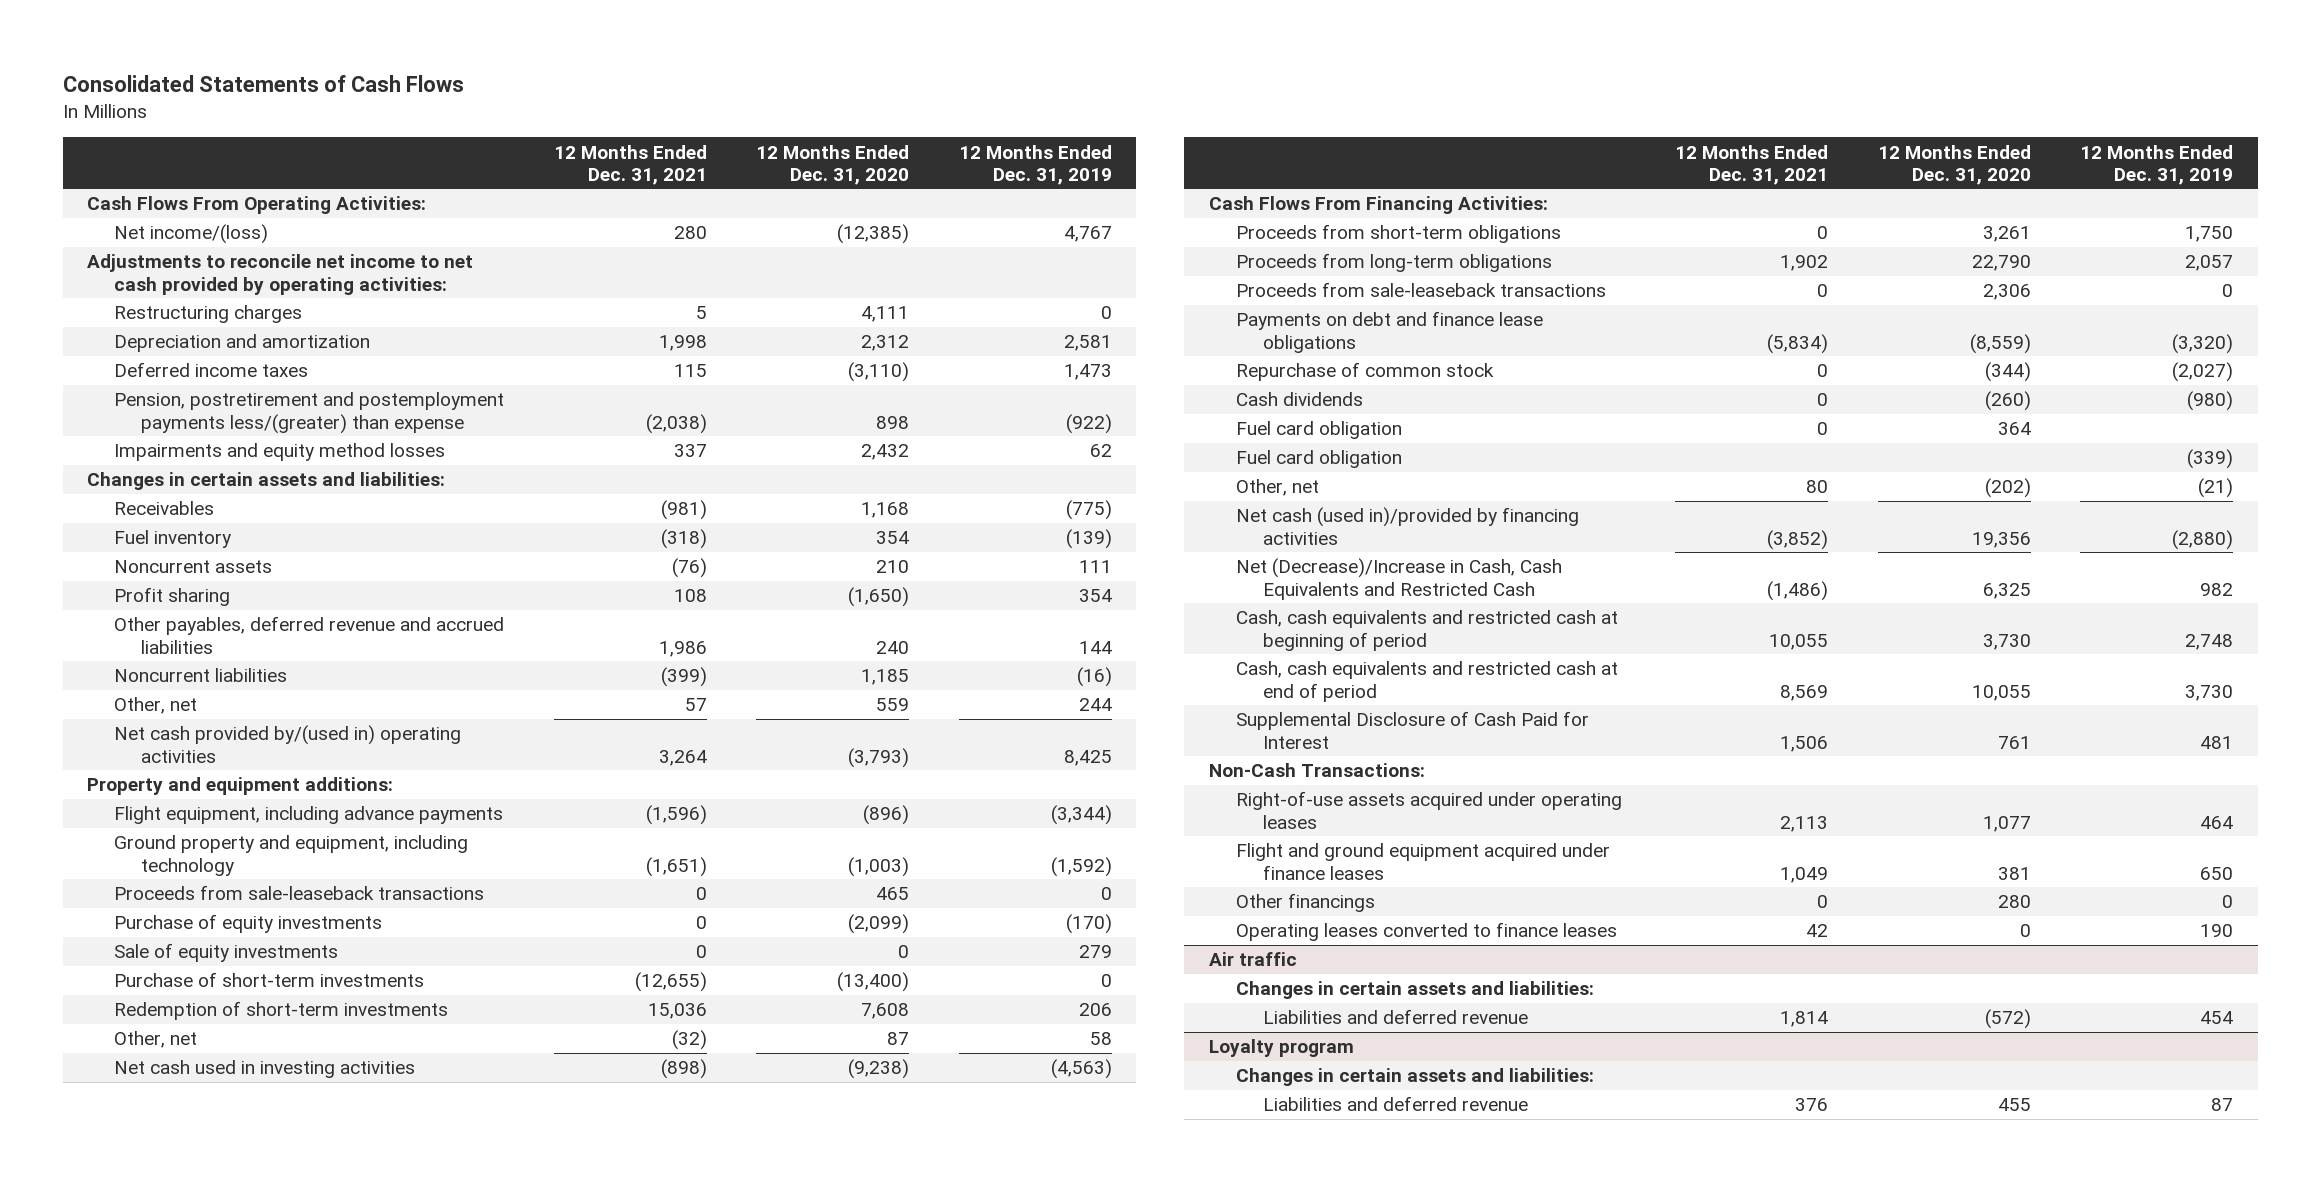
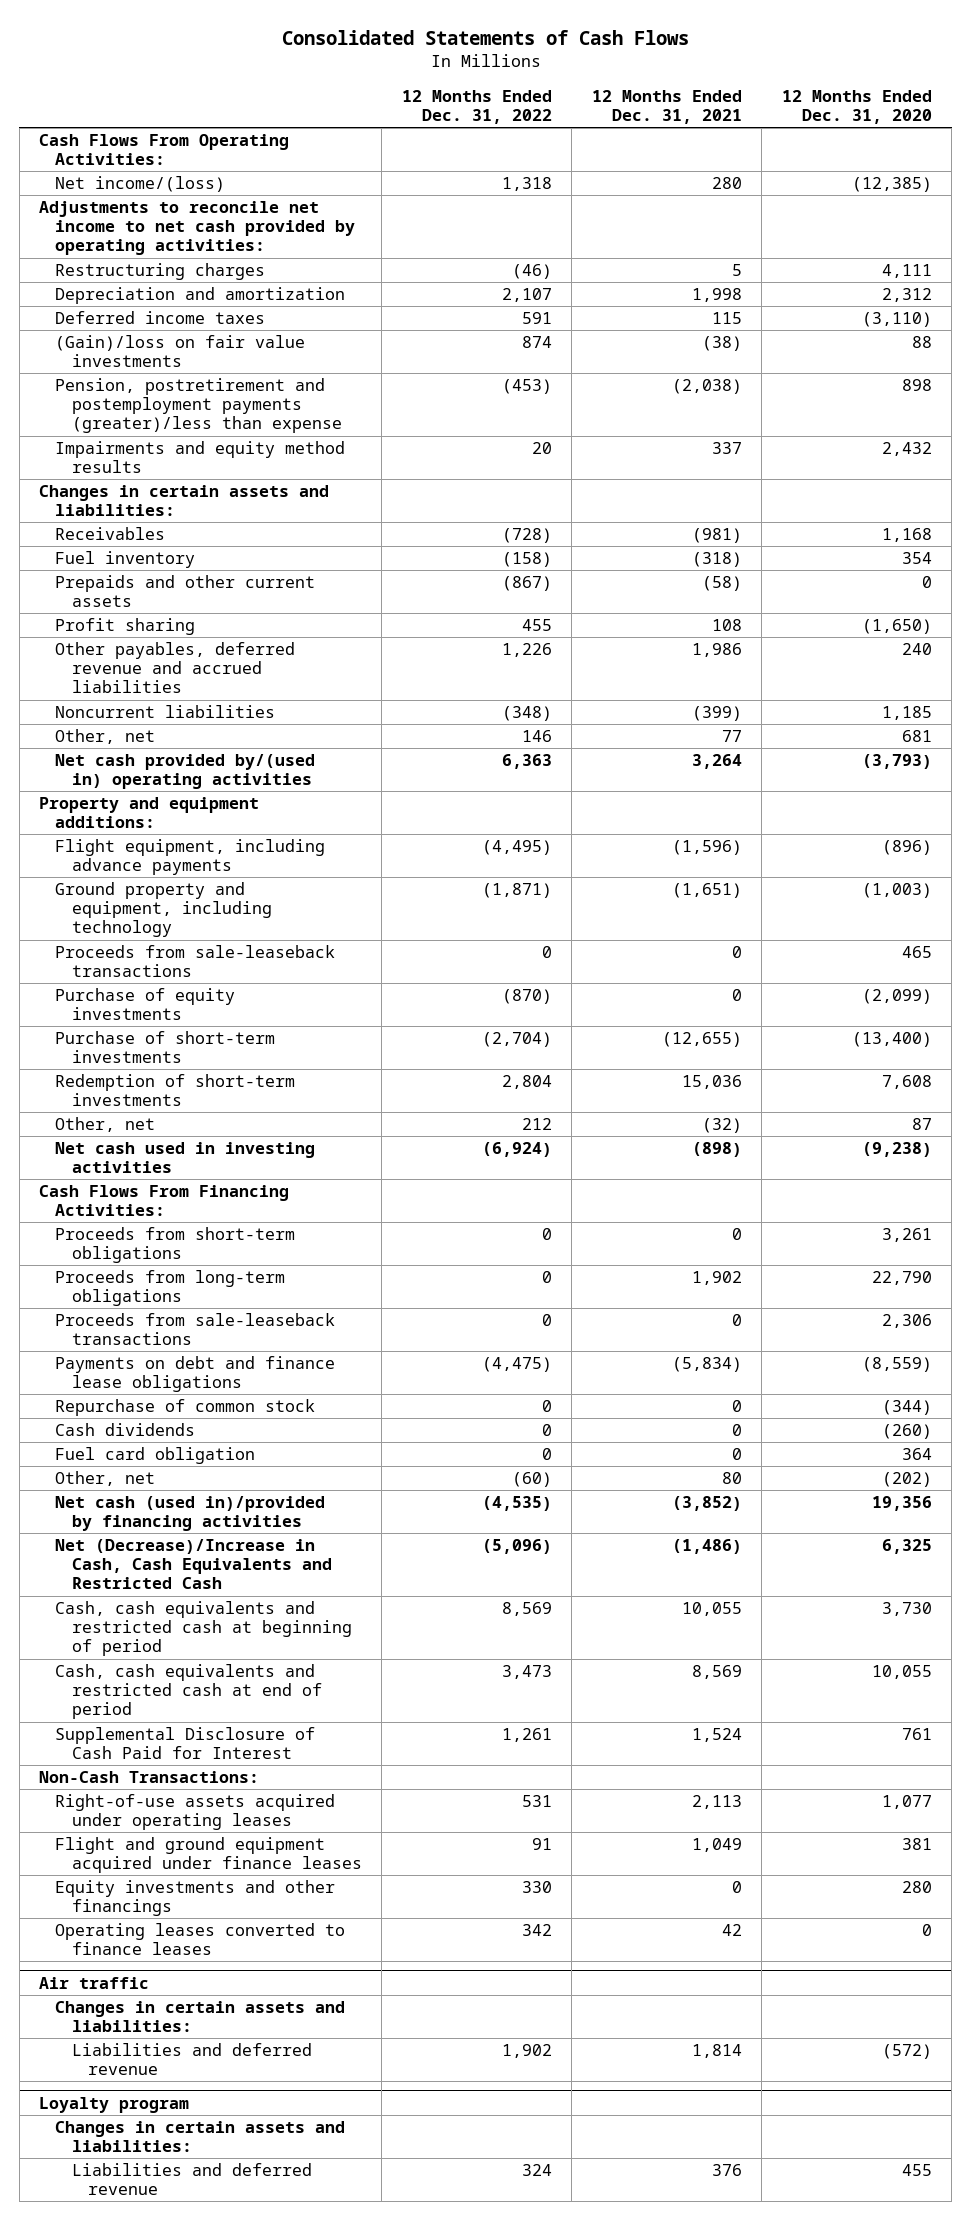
- | 12 Months Ended Dec. 31, 2021 | 12 Months Ended Dec. 31, 2020 | 12 Months Ended Dec. 31, 2019
+ | 12 Months Ended Dec. 31, 2022 | 12 Months Ended Dec. 31, 2021 | 12 Months Ended Dec. 31, 2020
- Pension, postretirement and postemployment payments less/(greater) than expense | (2,038) | 898 | (922)
- Impairments and equity method losses | 337 | 2,432 | 62
+ (Gain)/loss on fair value investments | 874 | (38) | 88
+ Pension, postretirement and postemployment payments (greater)/less than expense | (453) | (2,038) | 898
+ Impairments and equity method results | 20 | 337 | 2,432
- Noncurrent assets | (76) | 210 | 111
+ Prepaids and other current assets | (867) | (58) | 0
- Other, net | 57 | 559 | 244
+ Other, net | 146 | 77 | 681
- Sale of equity investments | 0 | 0 | 279
- Fuel card obligation | | | (339)
- Supplemental Disclosure of Cash Paid for Interest | 1,506 | 761 | 481
+ Supplemental Disclosure of Cash Paid for Interest | 1,261 | 1,524 | 761
- Other financings | 0 | 280 | 0
+ Equity investments and other financings | 330 | 0 | 280

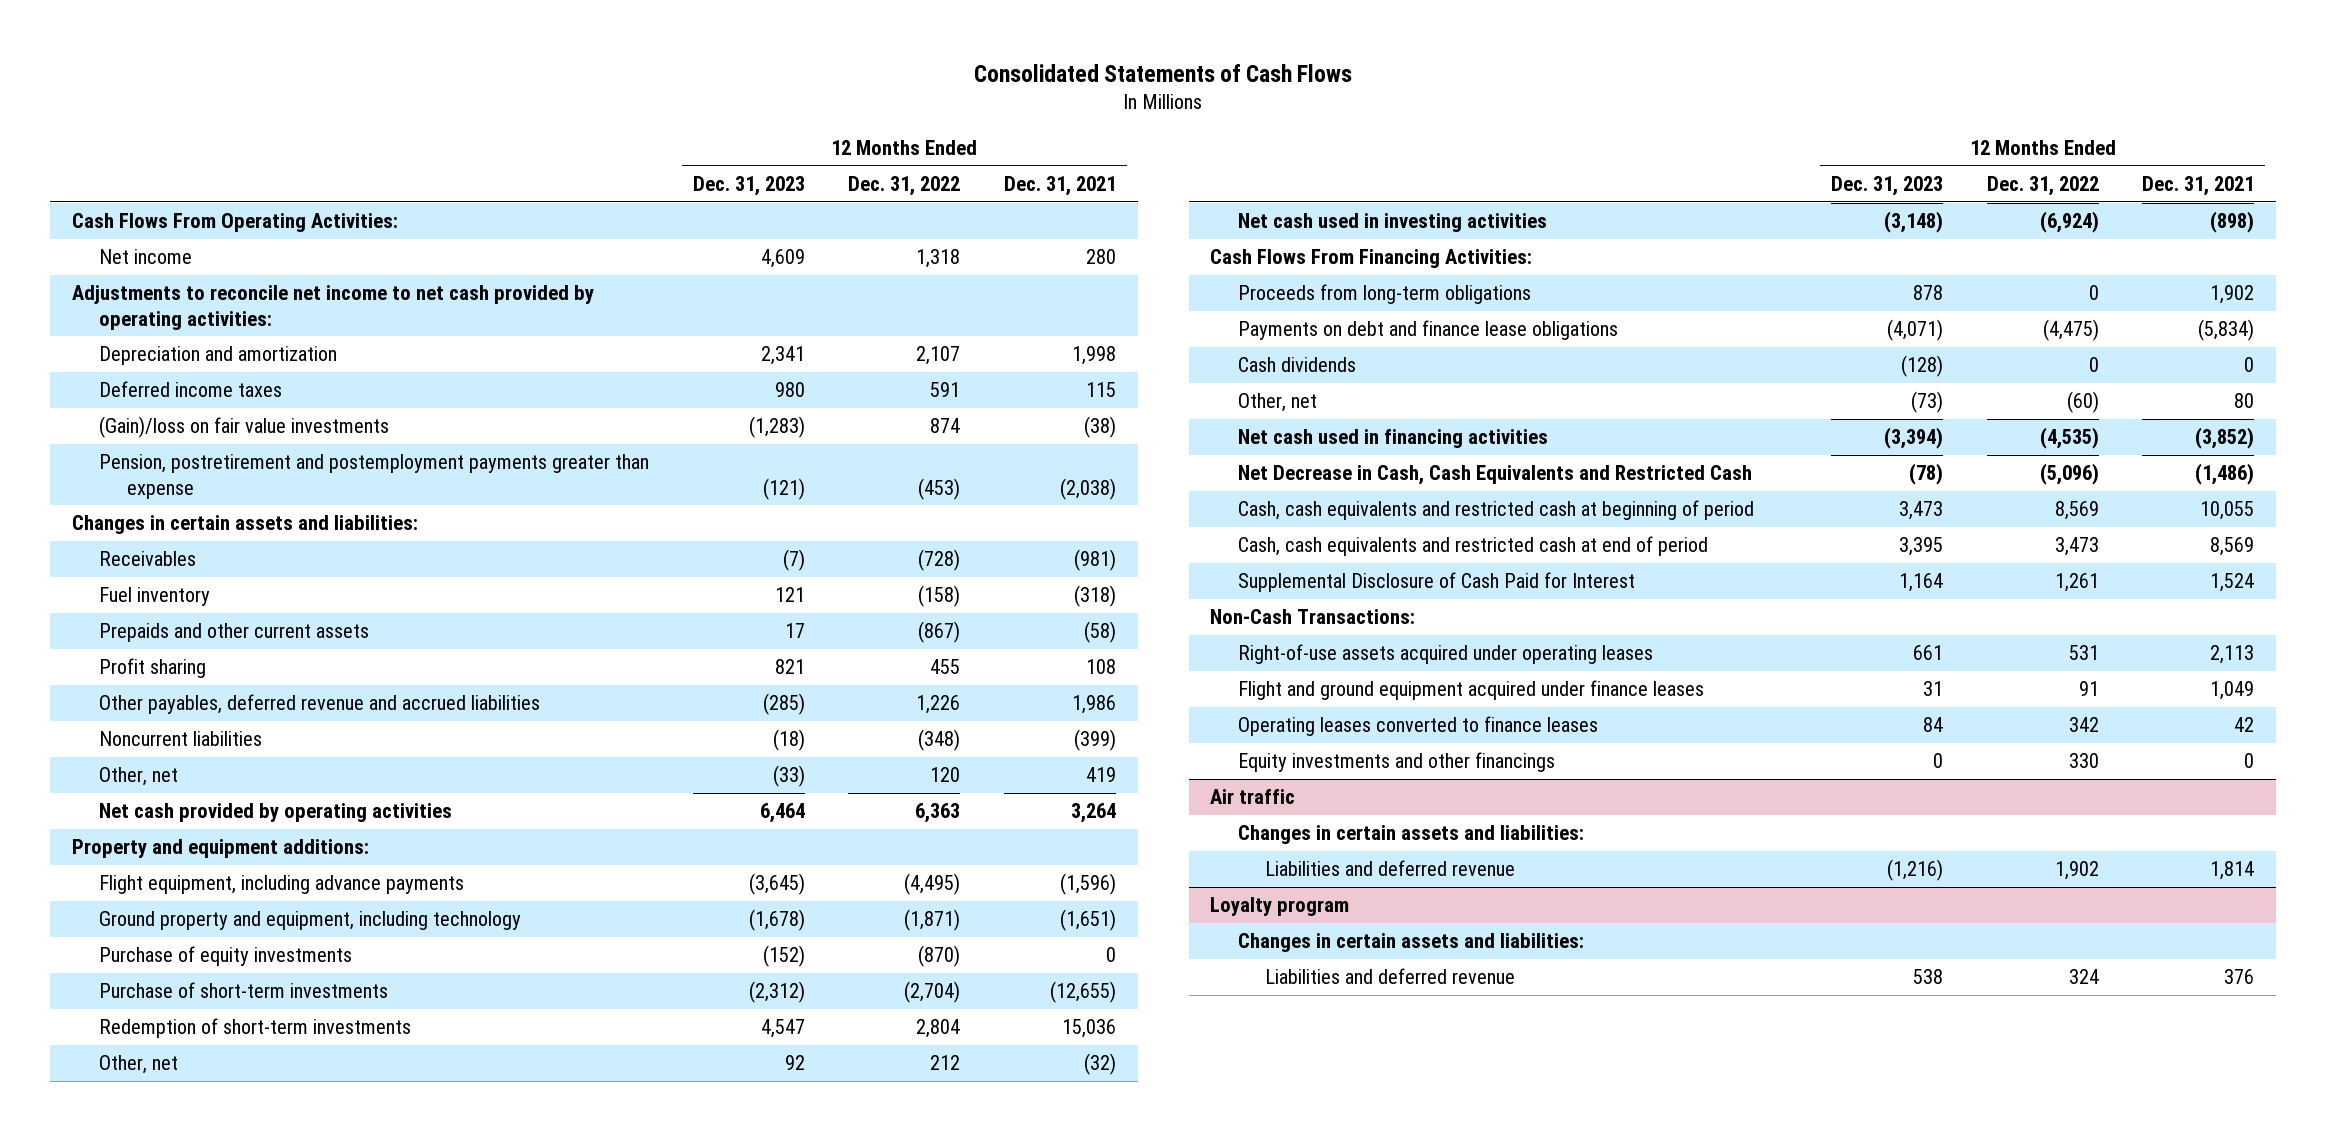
- | 12 Months Ended Dec. 31, 2022 | 12 Months Ended Dec. 31, 2021 | 12 Months Ended Dec. 31, 2020
+ | 12 Months Ended Dec. 31, 2023 | 12 Months Ended Dec. 31, 2022 | 12 Months Ended Dec. 31, 2021
- Net income/(loss) | 1,318 | 280 | (12,385)
+ Net income | 4,609 | 1,318 | 280
- Restructuring charges | (46) | 5 | 4,111
- Pension, postretirement and postemployment payments (greater)/less than expense | (453) | (2,038) | 898
- Impairments and equity method results | 20 | 337 | 2,432
+ Pension, postretirement and postemployment payments greater than expense | (121) | (453) | (2,038)
- Other, net | 146 | 77 | 681
- Net cash provided by/(used in) operating activities | 6,363 | 3,264 | (3,793)
+ Other, net | (33) | 120 | 419
+ Net cash provided by operating activities | 6,464 | 6,363 | 3,264
- Proceeds from sale-leaseback transactions | 0 | 0 | 465
- Proceeds from short-term obligations | 0 | 0 | 3,261
- Proceeds from sale-leaseback transactions | 0 | 0 | 2,306
- Repurchase of common stock | 0 | 0 | (344)
- Fuel card obligation | 0 | 0 | 364
- Net cash (used in)/provided by financing activities | (4,535) | (3,852) | 19,356
- Net (Decrease)/Increase in Cash, Cash Equivalents and Restricted Cash | (5,096) | (1,486) | 6,325
+ Net cash used in financing activities | (3,394) | (4,535) | (3,852)
+ Net Decrease in Cash, Cash Equivalents and Restricted Cash | (78) | (5,096) | (1,486)
moved down: Equity investments and other financings | 0 | 330 | 0

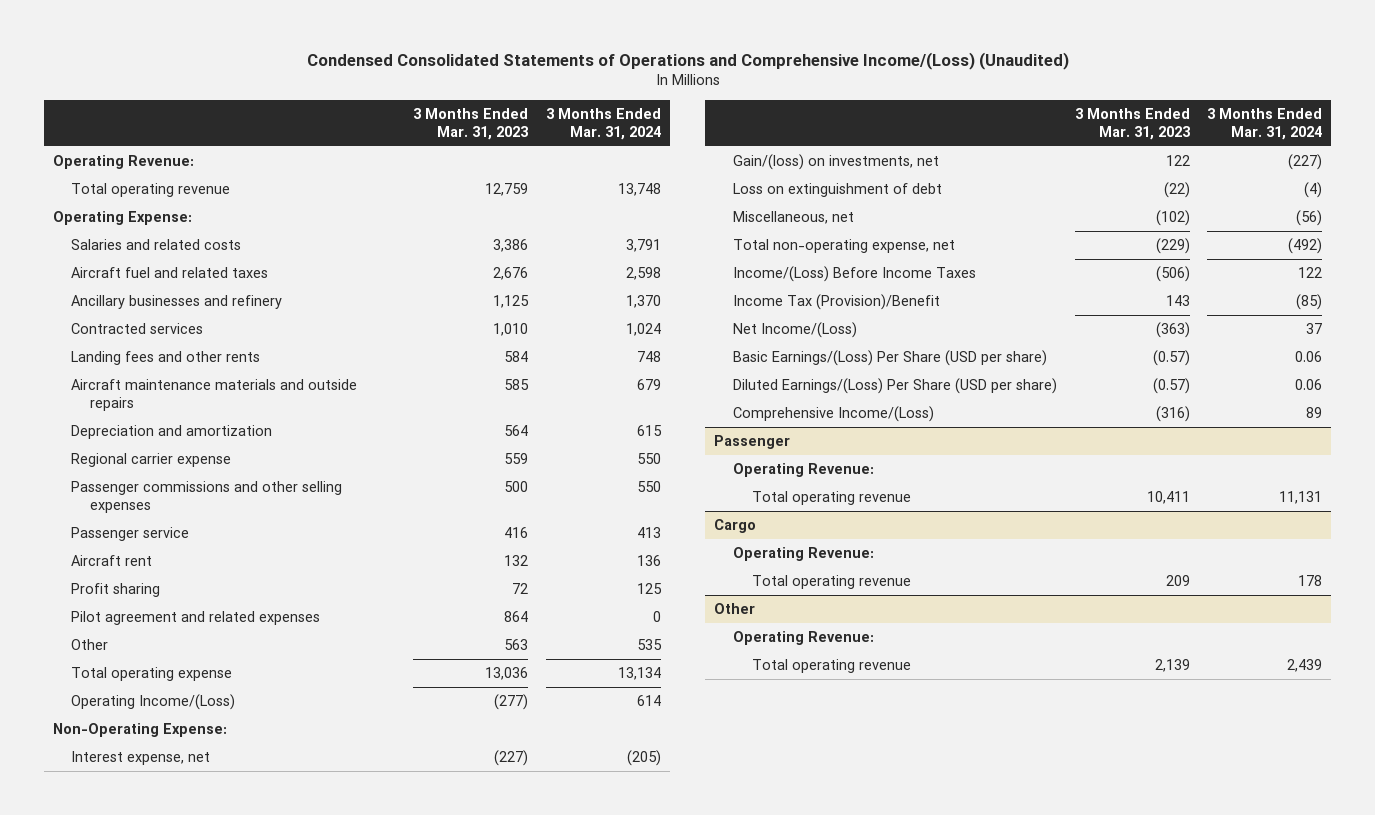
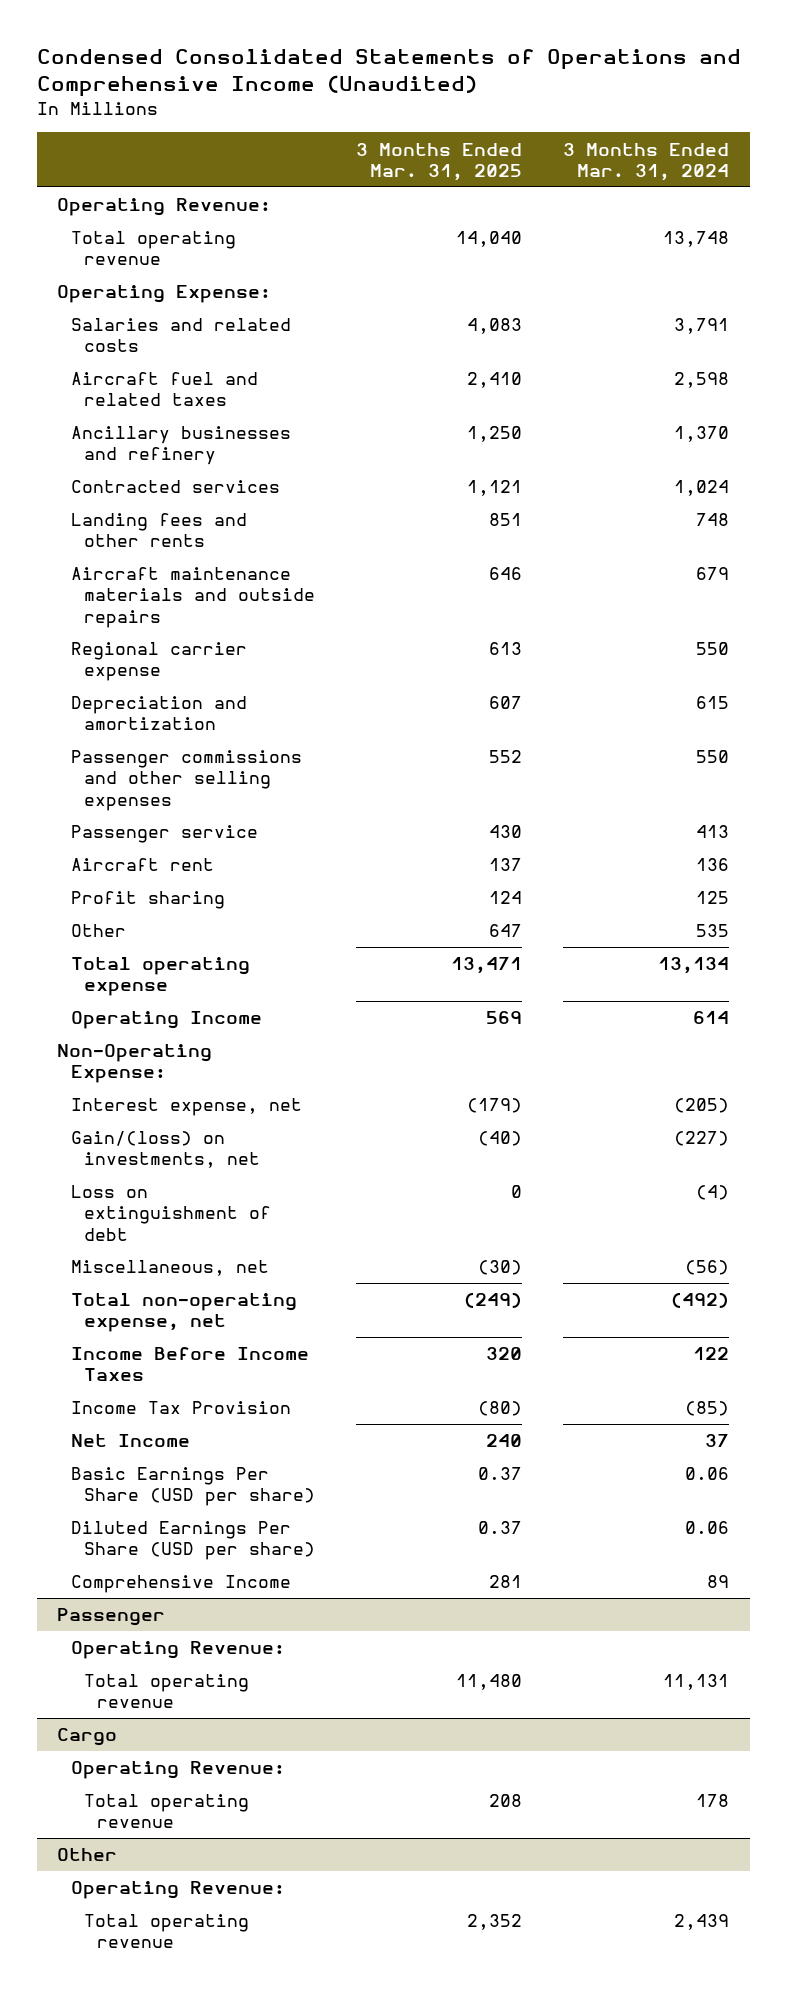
- Condensed Consolidated Statements of Operations and Comprehensive Income/(Loss) (Unaudited)
+ Condensed Consolidated Statements of Operations and Comprehensive Income (Unaudited)
- | 3 Months Ended Mar. 31, 2023 | 3 Months Ended Mar. 31, 2024
+ | 3 Months Ended Mar. 31, 2025 | 3 Months Ended Mar. 31, 2024
moved down: Depreciation and amortization | 607 | 615
- Pilot agreement and related expenses | 864 | 0
- Operating Income/(Loss) | (277) | 614
+ Operating Income | 569 | 614
- Income/(Loss) Before Income Taxes | (506) | 122
- Income Tax (Provision)/Benefit | 143 | (85)
- Net Income/(Loss) | (363) | 37
- Basic Earnings/(Loss) Per Share (USD per share) | (0.57) | 0.06
- Diluted Earnings/(Loss) Per Share (USD per share) | (0.57) | 0.06
- Comprehensive Income/(Loss) | (316) | 89
+ Income Before Income Taxes | 320 | 122
+ Income Tax Provision | (80) | (85)
+ Net Income | 240 | 37
+ Basic Earnings Per Share (USD per share) | 0.37 | 0.06
+ Diluted Earnings Per Share (USD per share) | 0.37 | 0.06
+ Comprehensive Income | 281 | 89

